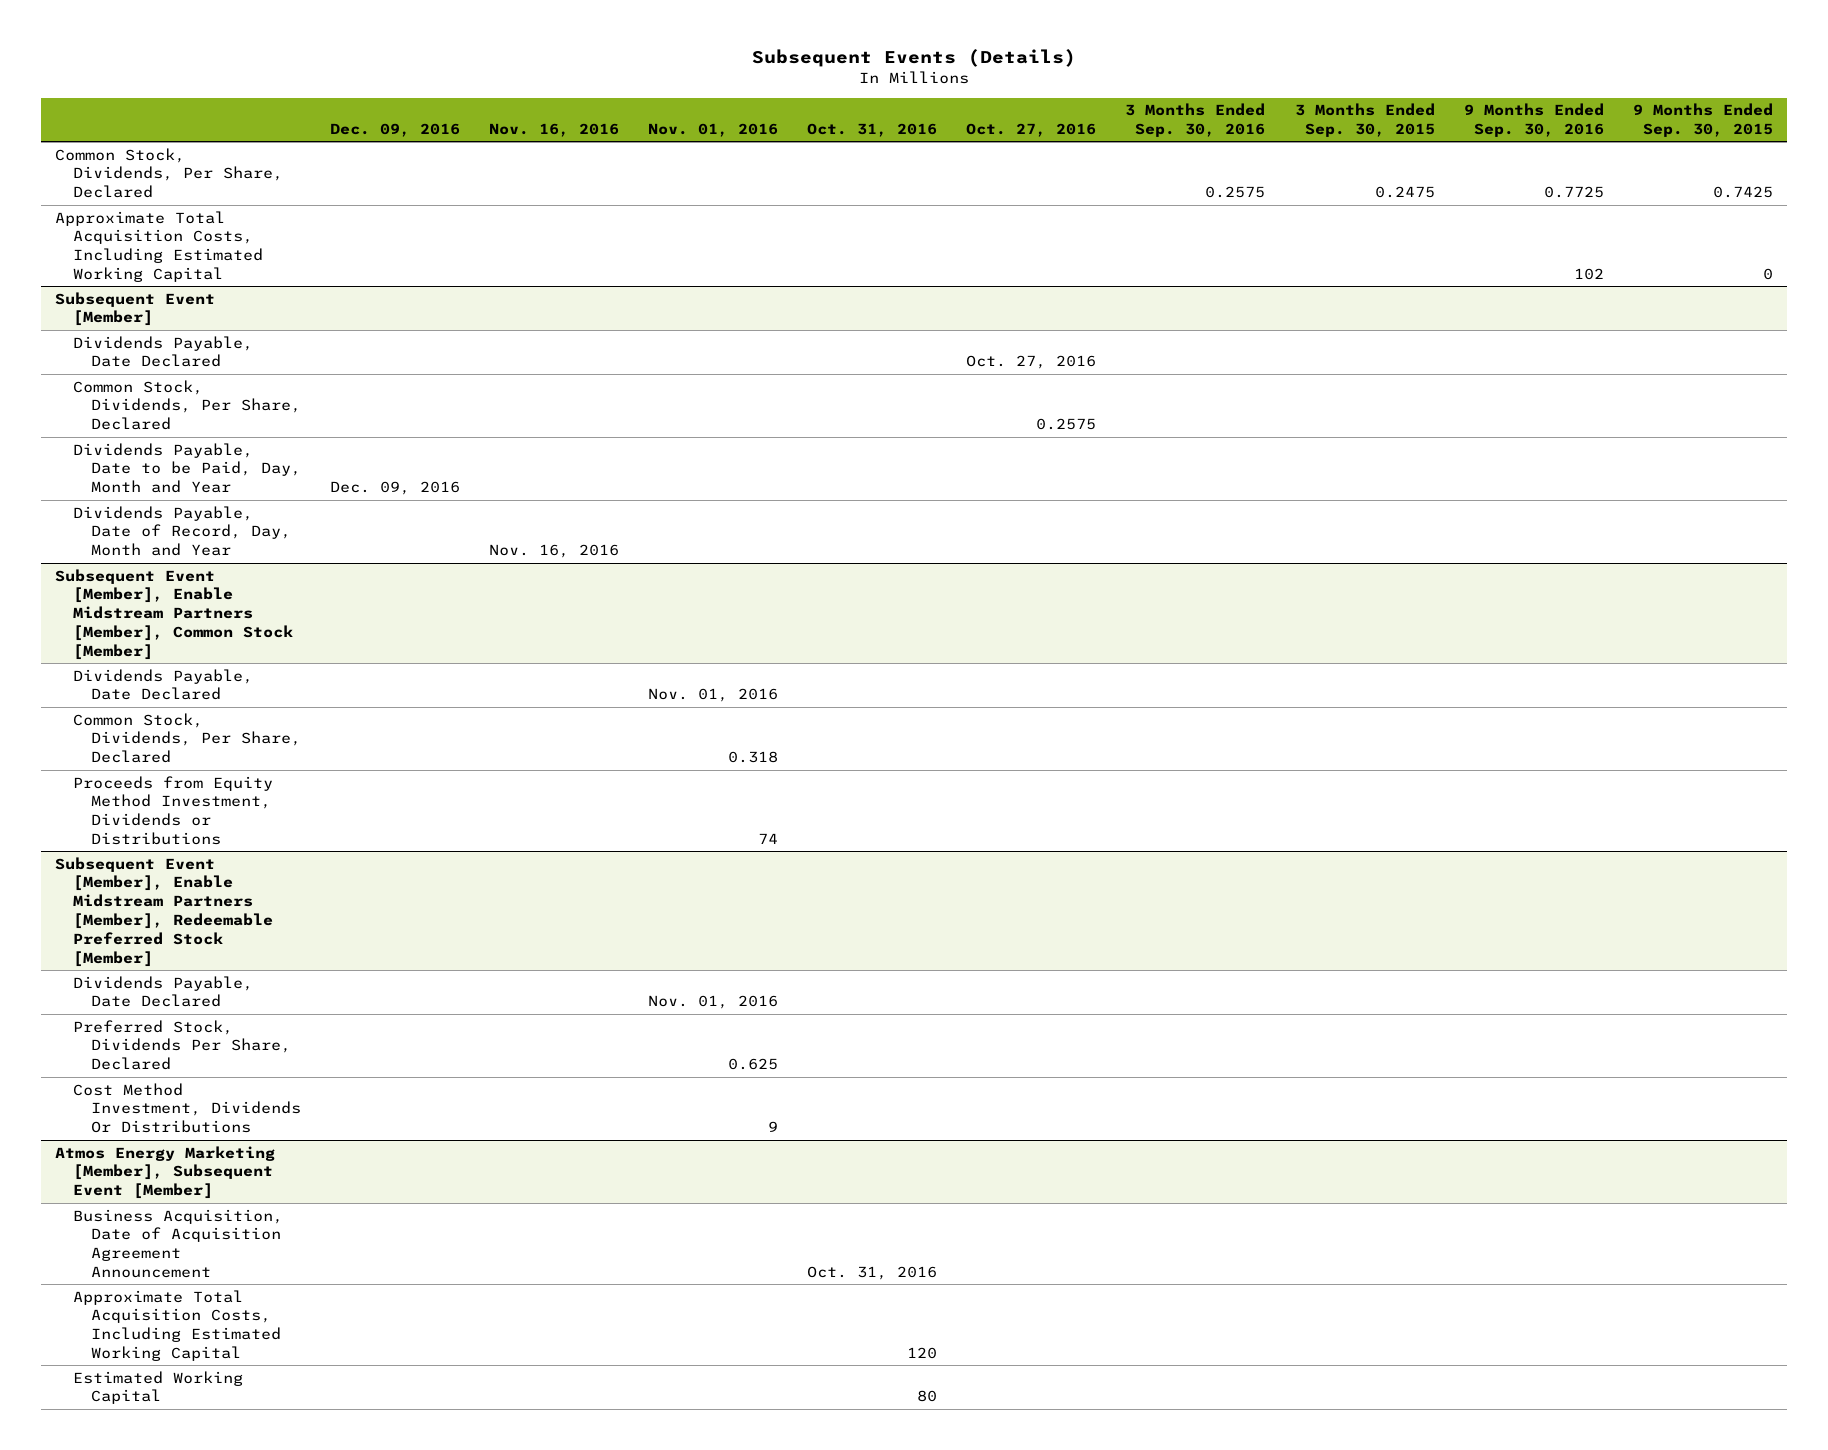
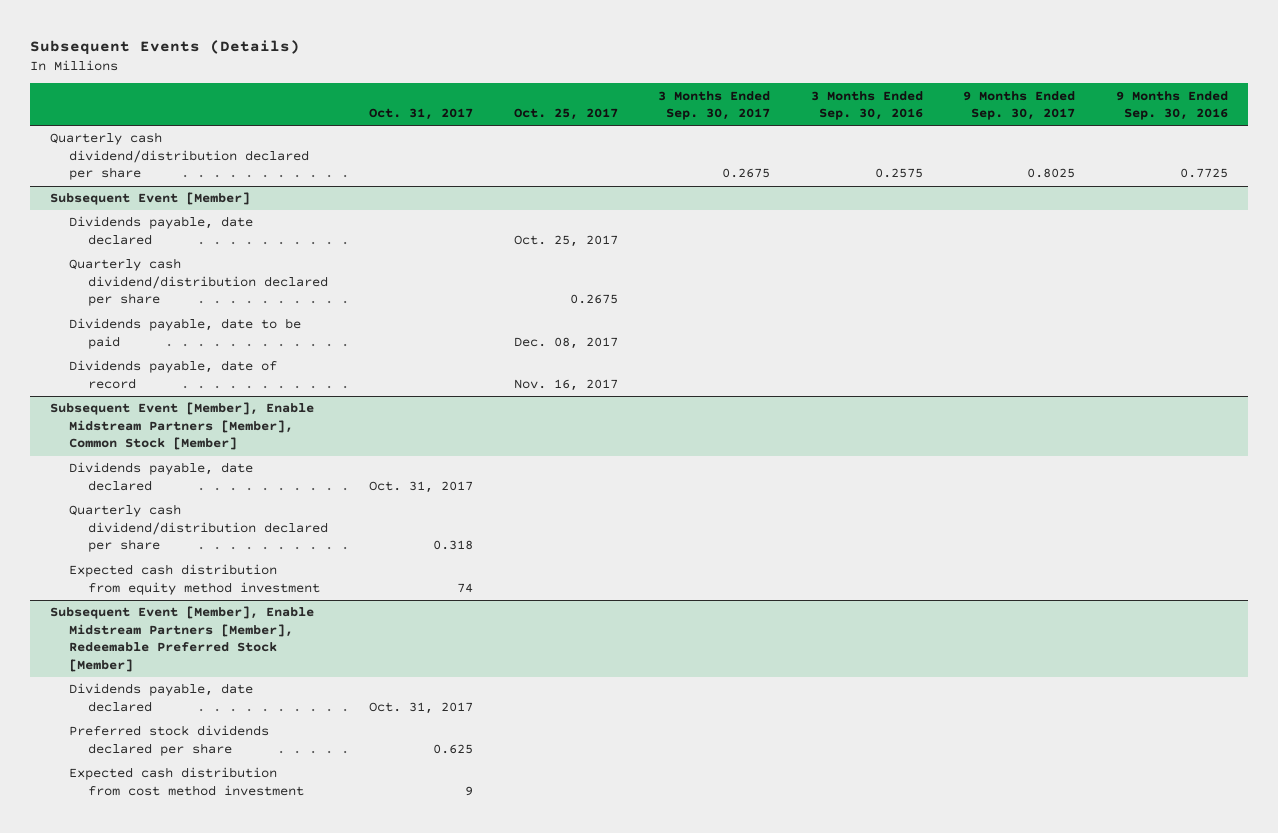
- | Dec. 09, 2016 | Nov. 16, 2016 | Nov. 01, 2016 | Oct. 31, 2016 | Oct. 27, 2016 | 3 Months Ended Sep. 30, 2016 | 3 Months Ended Sep. 30, 2015 | 9 Months Ended Sep. 30, 2016 | 9 Months Ended Sep. 30, 2015
+ | Oct. 31, 2017 | Oct. 25, 2017 | 3 Months Ended Sep. 30, 2017 | 3 Months Ended Sep. 30, 2016 | 9 Months Ended Sep. 30, 2017 | 9 Months Ended Sep. 30, 2016
- Common Stock, Dividends, Per Share, Declared | | | | | | 0.2575 | 0.2475 | 0.7725 | 0.7425
- Approximate Total Acquisition Costs, Including Estimated Working Capital | | | | | | | | 102 | 0
+ Quarterly cash dividend/distribution declared per share | | | 0.2675 | 0.2575 | 0.8025 | 0.7725
@ Subsequent Event [Member]
- Dividends Payable, Date Declared | | | | | Oct. 27, 2016 | | | |
- Common Stock, Dividends, Per Share, Declared | | | | | 0.2575 | | | |
- Dividends Payable, Date to be Paid, Day, Month and Year | Dec. 09, 2016 | | | | | | | |
- Dividends Payable, Date of Record, Day, Month and Year | | Nov. 16, 2016 | | | | | | |
+ Dividends payable, date declared | | Oct. 25, 2017 | | | |
+ Quarterly cash dividend/distribution declared per share | | 0.2675 | | | |
+ Dividends payable, date to be paid | | Dec. 08, 2017 | | | |
+ Dividends payable, date of record | | Nov. 16, 2017 | | | |
@ Subsequent Event [Member], Enable Midstream Partners [Member], Common Stock [Member]
- Dividends Payable, Date Declared | | | Nov. 01, 2016 | | | | | |
- Common Stock, Dividends, Per Share, Declared | | | 0.318 | | | | | |
- Proceeds from Equity Method Investment, Dividends or Distributions | | | 74 | | | | | |
+ Dividends payable, date declared | Oct. 31, 2017 | | | | |
+ Quarterly cash dividend/distribution declared per share | 0.318 | | | | |
+ Expected cash distribution from equity method investment | 74 | | | | |
@ Subsequent Event [Member], Enable Midstream Partners [Member], Redeemable Preferred Stock [Member]
- Dividends Payable, Date Declared | | | Nov. 01, 2016 | | | | | |
- Preferred Stock, Dividends Per Share, Declared | | | 0.625 | | | | | |
- Cost Method Investment, Dividends Or Distributions | | | 9 | | | | | |
- Atmos Energy Marketing [Member], Subsequent Event [Member]
- Business Acquisition, Date of Acquisition Agreement Announcement | | | | Oct. 31, 2016 | | | | |
- Approximate Total Acquisition Costs, Including Estimated Working Capital | | | | 120 | | | | |
- Estimated Working Capital | | | | 80 | | | | |
@ Subsequent Event [Member], Enable Midstream Partners [Member], Redeemable Preferred Stock [Member]
+ Dividends payable, date declared | Oct. 31, 2017 | | | | |
+ Preferred stock dividends declared per share | 0.625 | | | | |
+ Expected cash distribution from cost method investment | 9 | | | | |

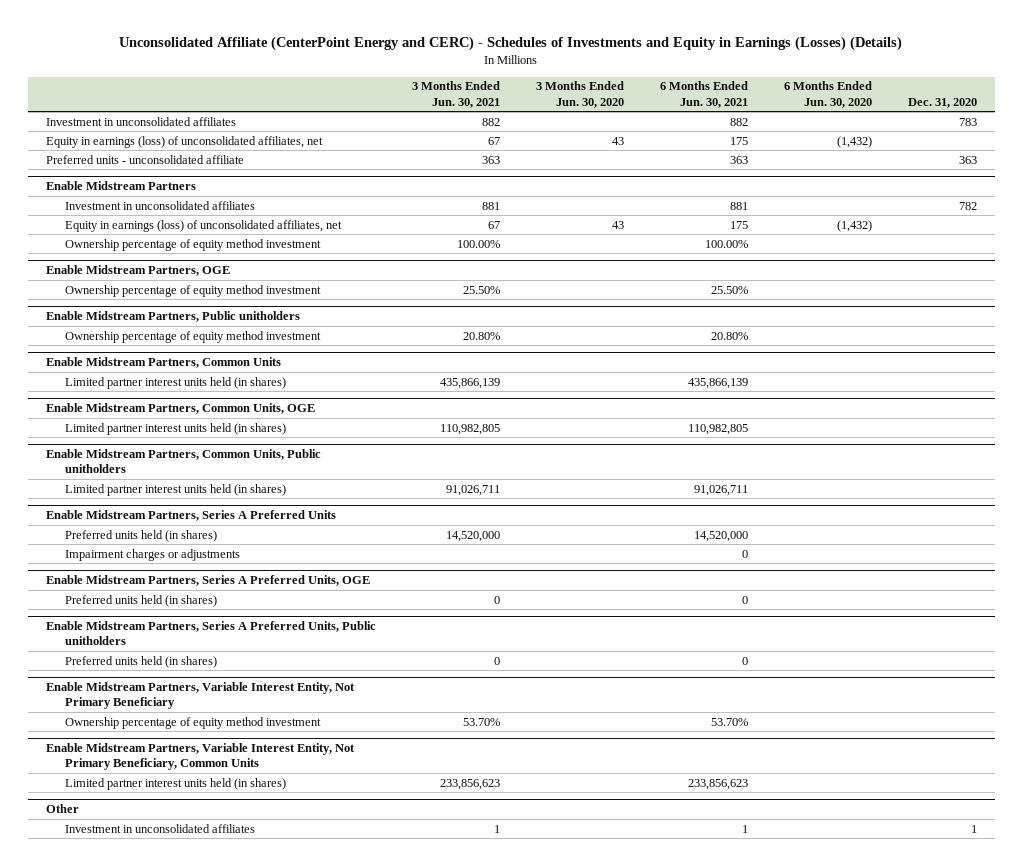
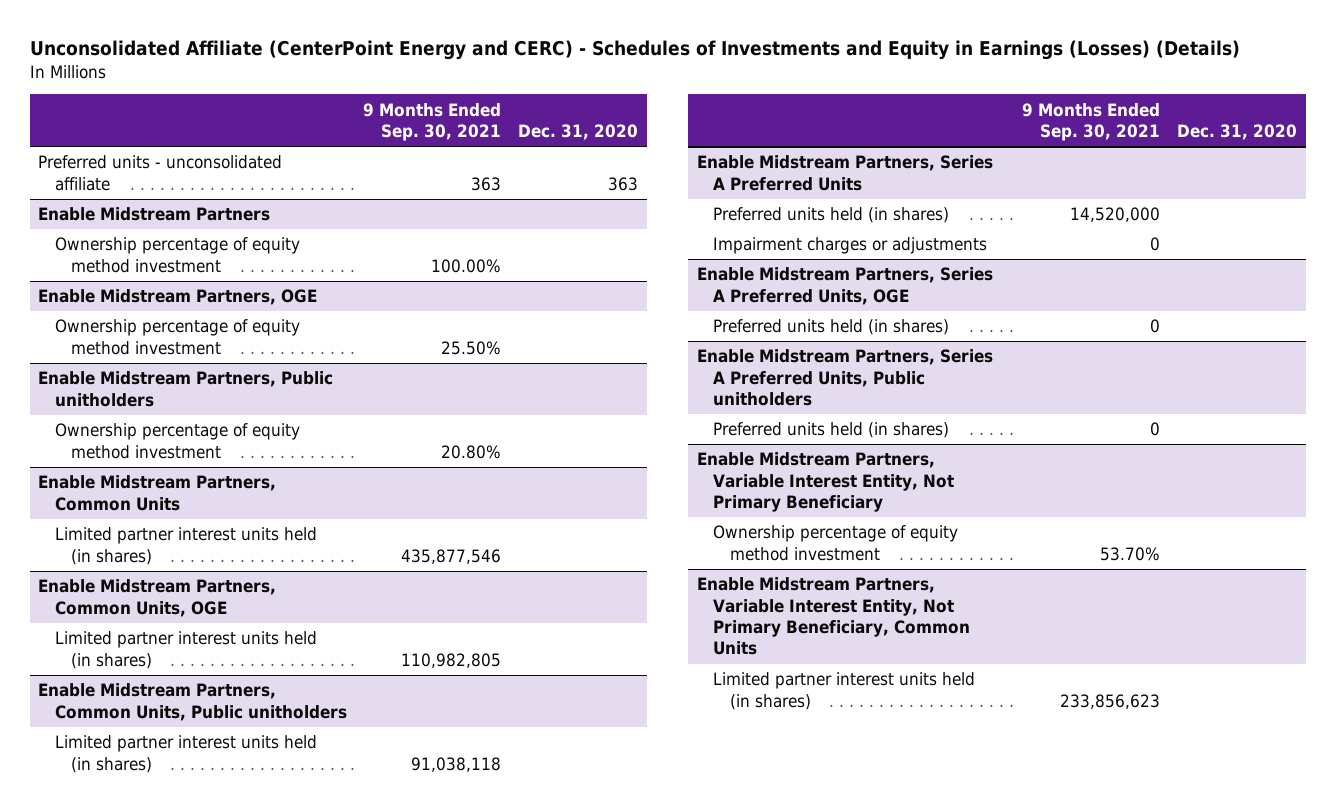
- | 3 Months Ended Jun. 30, 2021 | 3 Months Ended Jun. 30, 2020 | 6 Months Ended Jun. 30, 2021 | 6 Months Ended Jun. 30, 2020 | Dec. 31, 2020
+ | 9 Months Ended Sep. 30, 2021 | Dec. 31, 2020
- Investment in unconsolidated affiliates | 882 | | 882 | | 783
- Equity in earnings (loss) of unconsolidated affiliates, net | 67 | 43 | 175 | (1,432) |
@ Enable Midstream Partners
- Investment in unconsolidated affiliates | 881 | | 881 | | 782
- Equity in earnings (loss) of unconsolidated affiliates, net | 67 | 43 | 175 | (1,432) |
- Other
- Investment in unconsolidated affiliates | 1 | | 1 | | 1

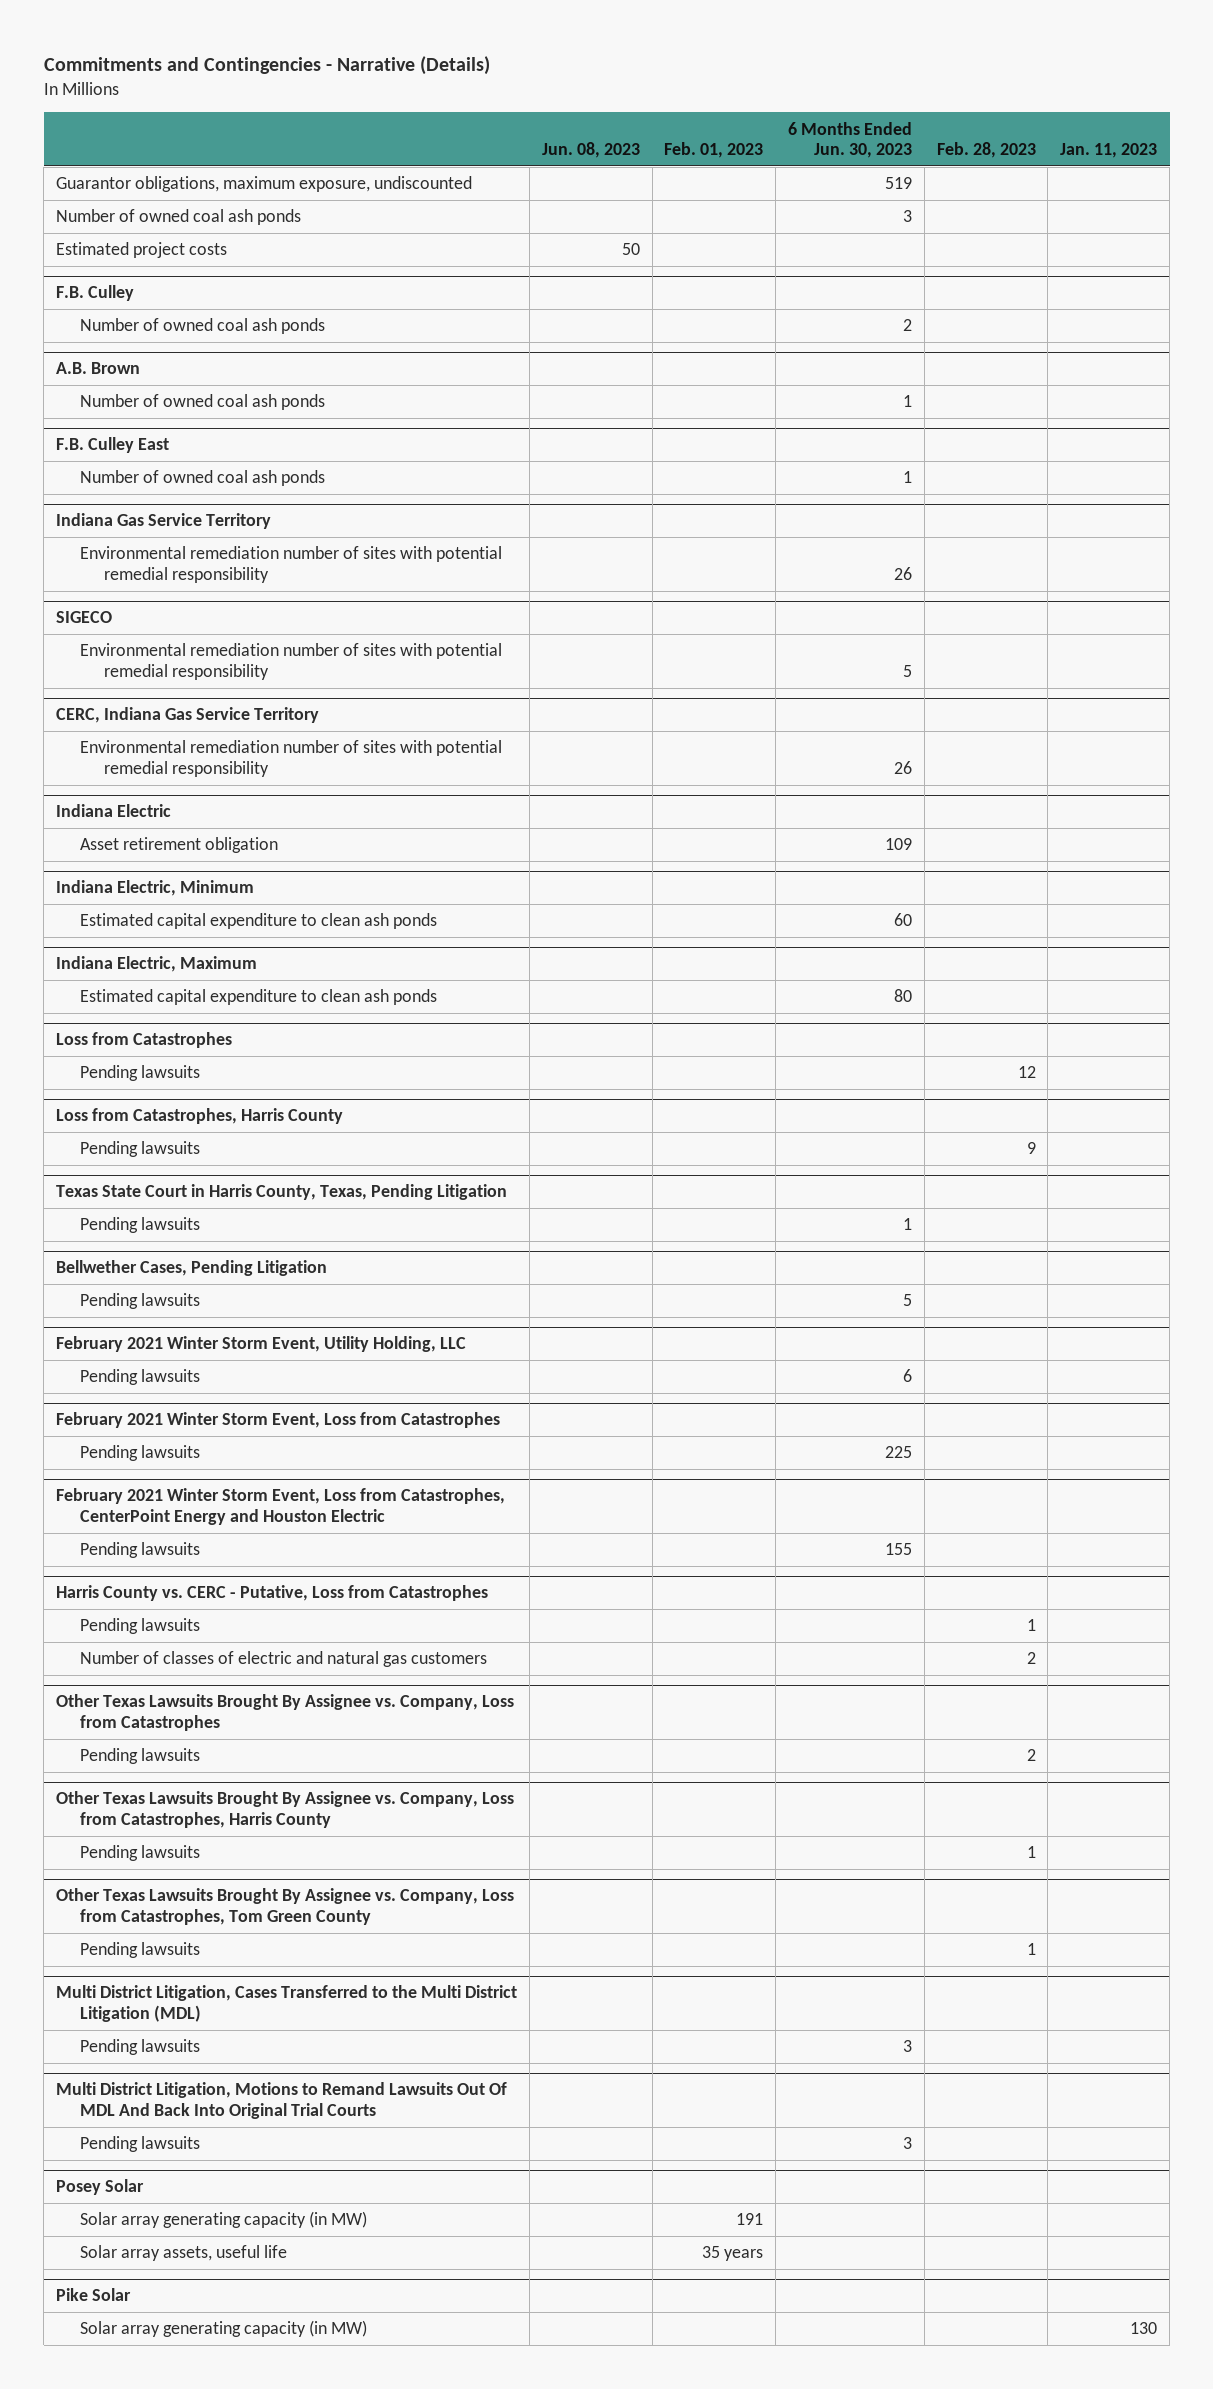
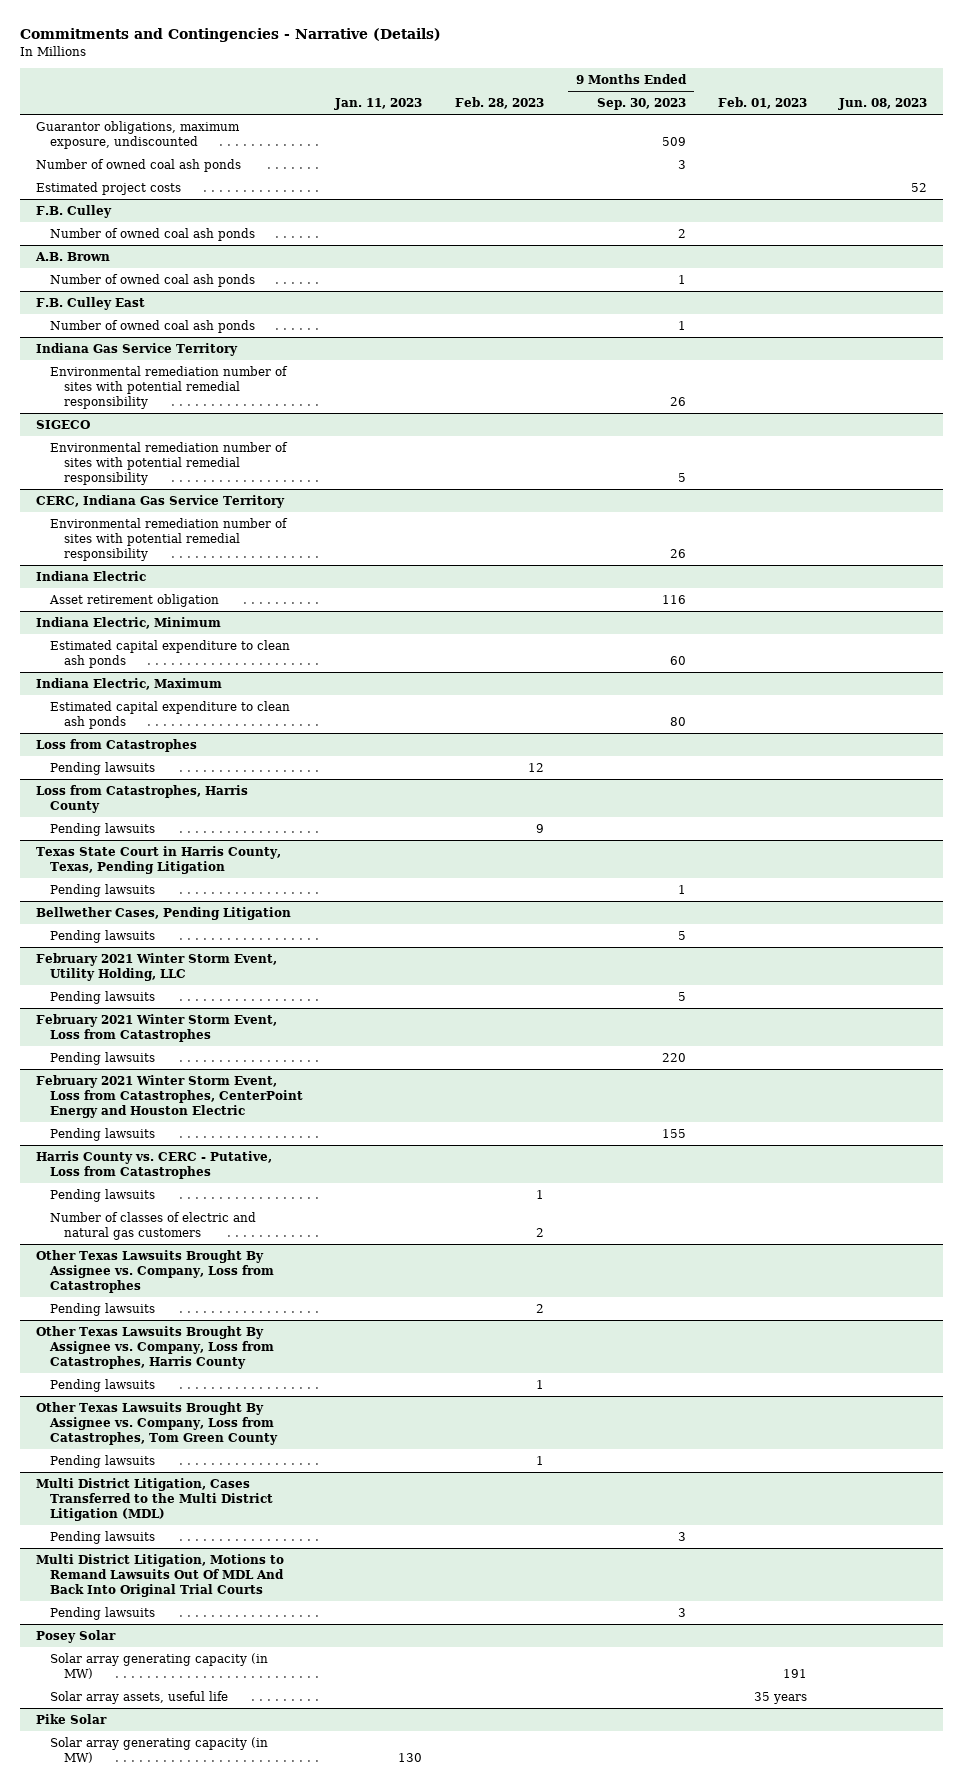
- | Jun. 08, 2023 | Feb. 01, 2023 | 6 Months Ended Jun. 30, 2023 | Feb. 28, 2023 | Jan. 11, 2023
+ | Jan. 11, 2023 | Feb. 28, 2023 | 9 Months Ended Sep. 30, 2023 | Feb. 01, 2023 | Jun. 08, 2023
- Estimated project costs | 50 | | | |
+ Estimated project costs | | | | | 52

